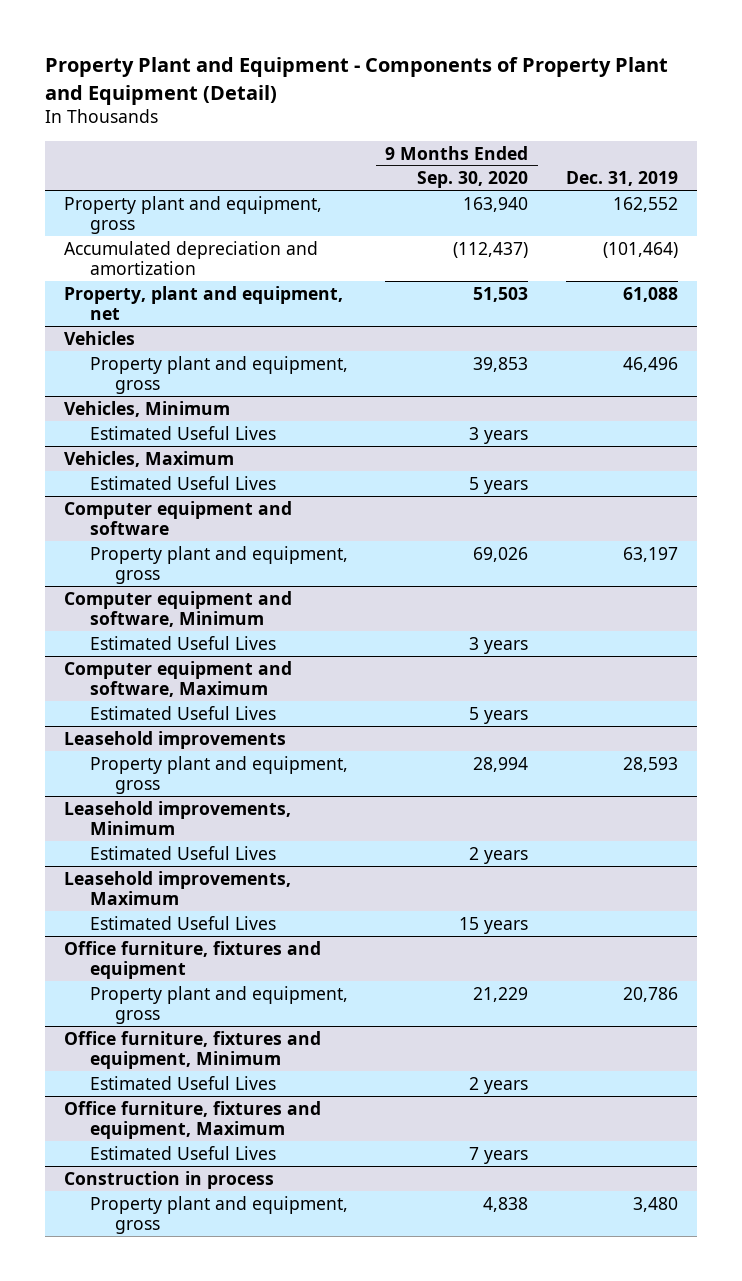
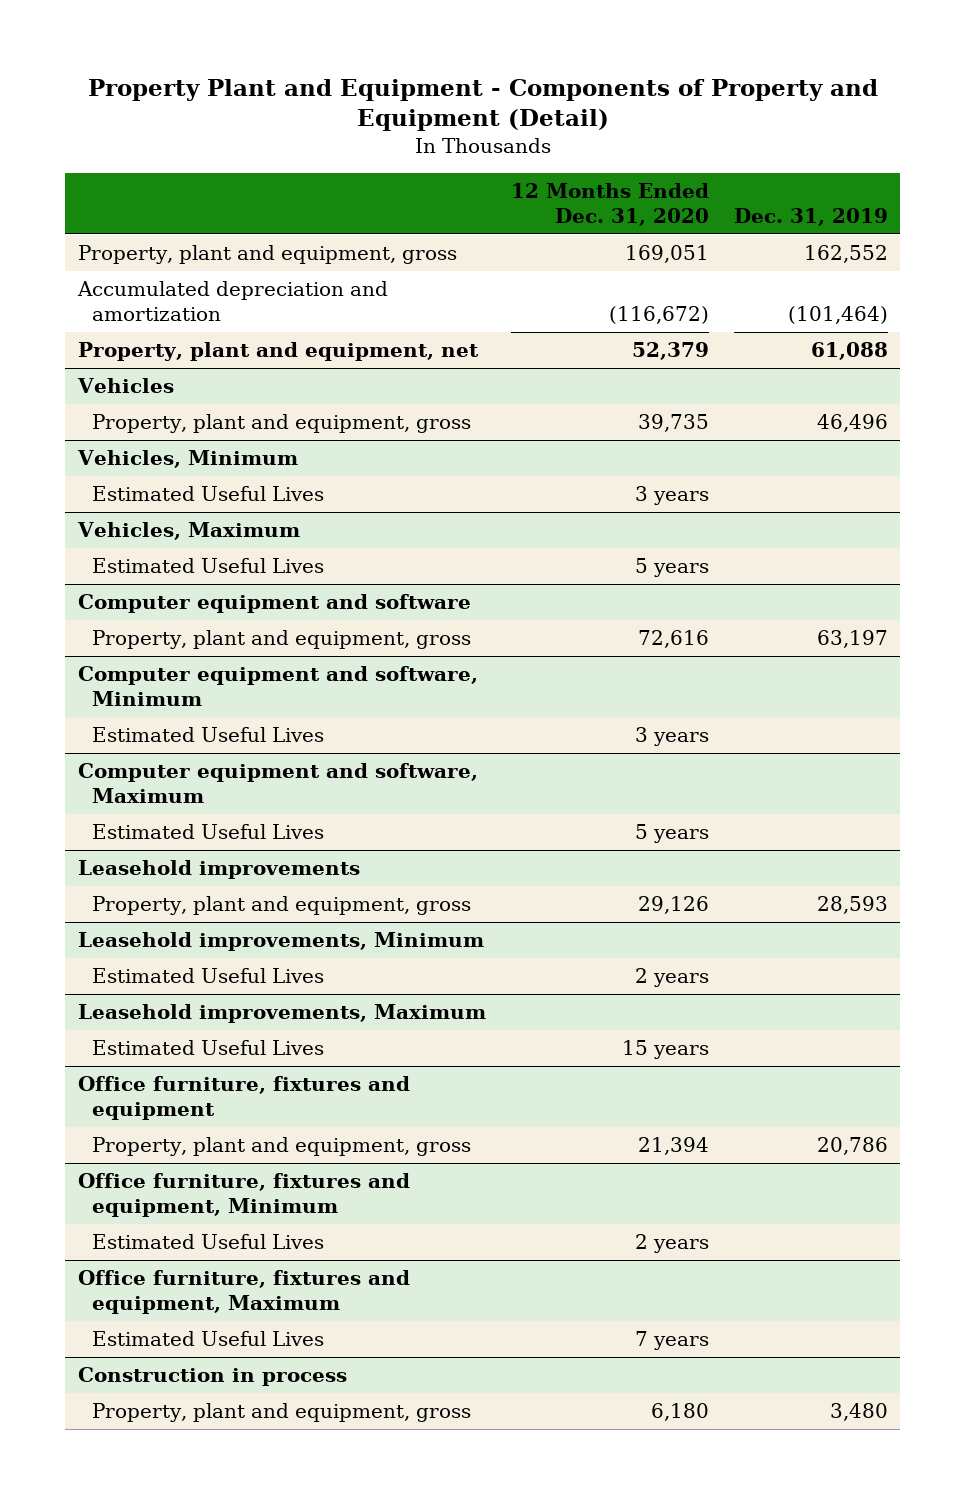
- Property Plant and Equipment - Components of Property Plant and Equipment (Detail)
+ Property Plant and Equipment - Components of Property and Equipment (Detail)
- | 9 Months Ended Sep. 30, 2020 | Dec. 31, 2019
+ | 12 Months Ended Dec. 31, 2020 | Dec. 31, 2019
- Property plant and equipment, gross | 163,940 | 162,552
+ Property, plant and equipment, gross | 169,051 | 162,552
@ Vehicles
- Property plant and equipment, gross | 39,853 | 46,496
+ Property, plant and equipment, gross | 39,735 | 46,496
@ Computer equipment and software
- Property plant and equipment, gross | 69,026 | 63,197
+ Property, plant and equipment, gross | 72,616 | 63,197
@ Leasehold improvements
- Property plant and equipment, gross | 28,994 | 28,593
+ Property, plant and equipment, gross | 29,126 | 28,593
@ Office furniture, fixtures and equipment
- Property plant and equipment, gross | 21,229 | 20,786
+ Property, plant and equipment, gross | 21,394 | 20,786
@ Construction in process
- Property plant and equipment, gross | 4,838 | 3,480
+ Property, plant and equipment, gross | 6,180 | 3,480

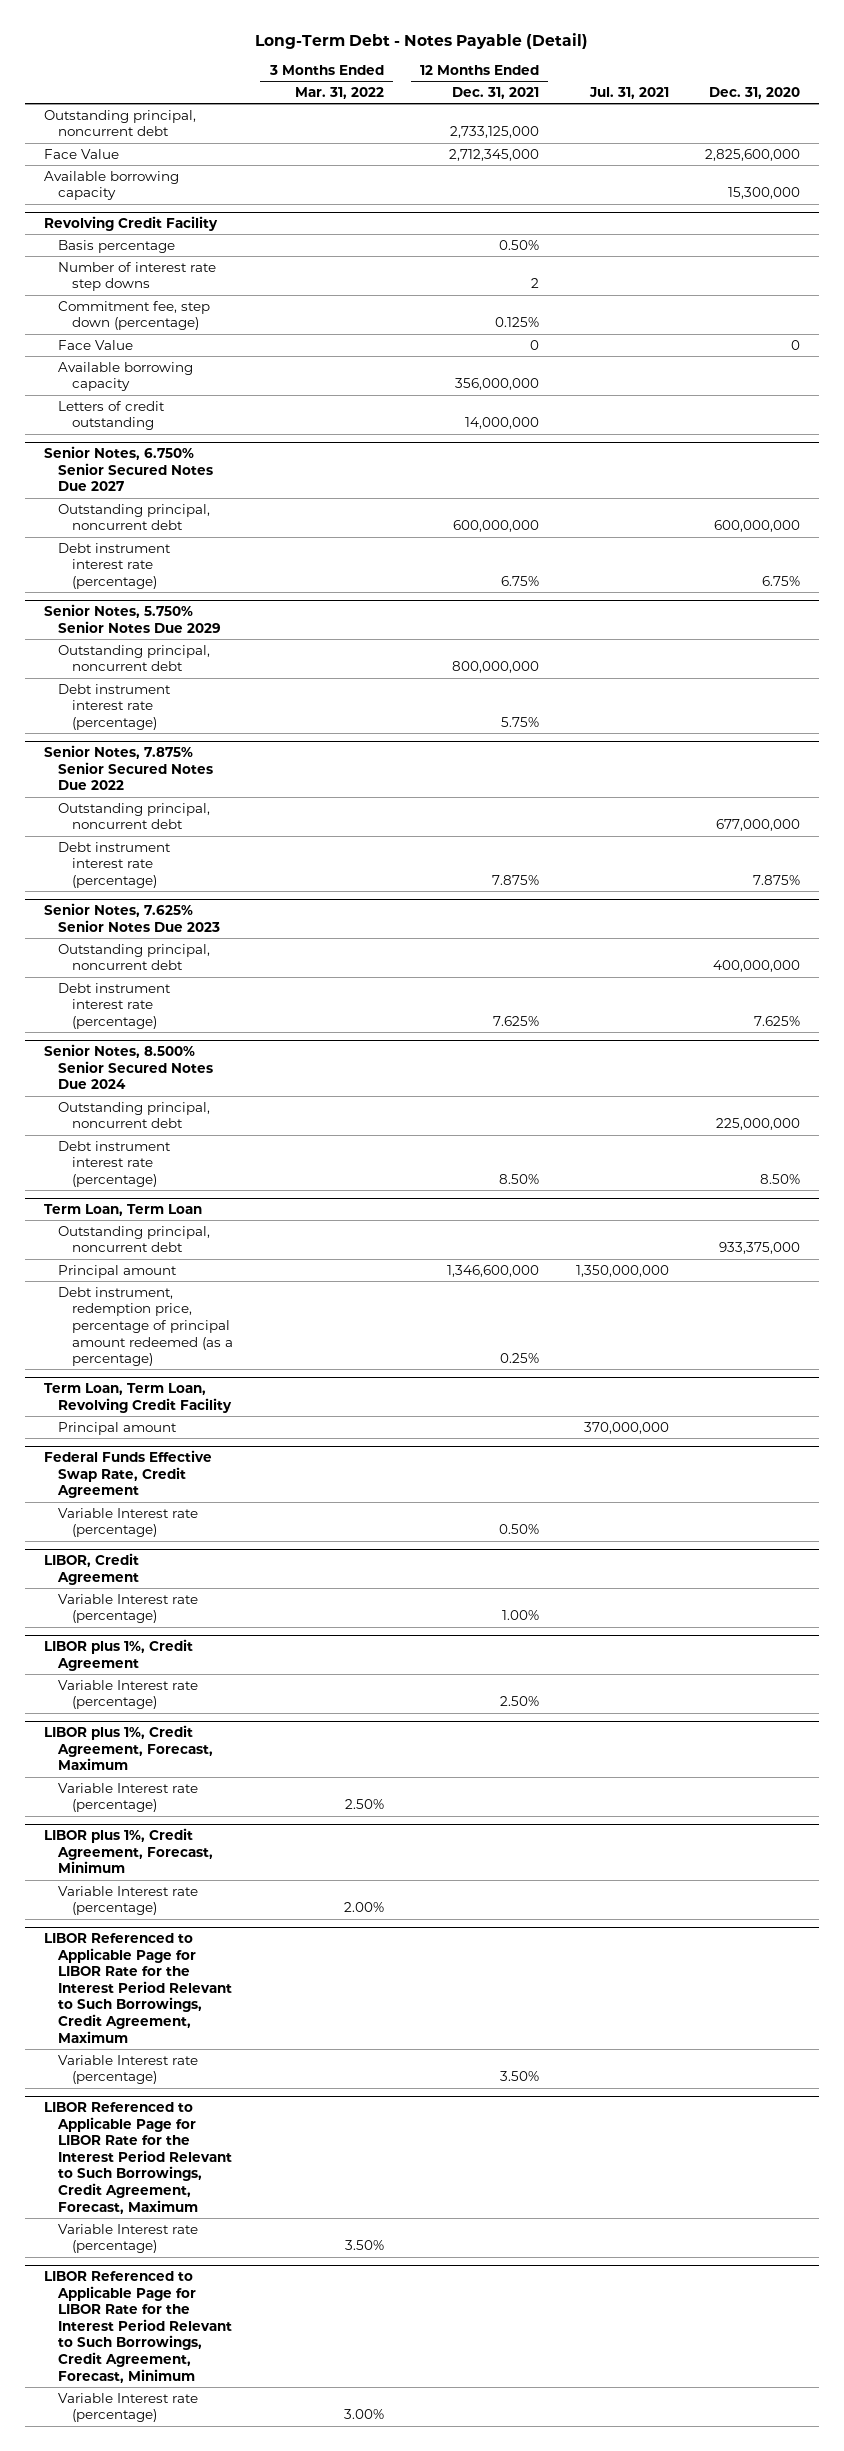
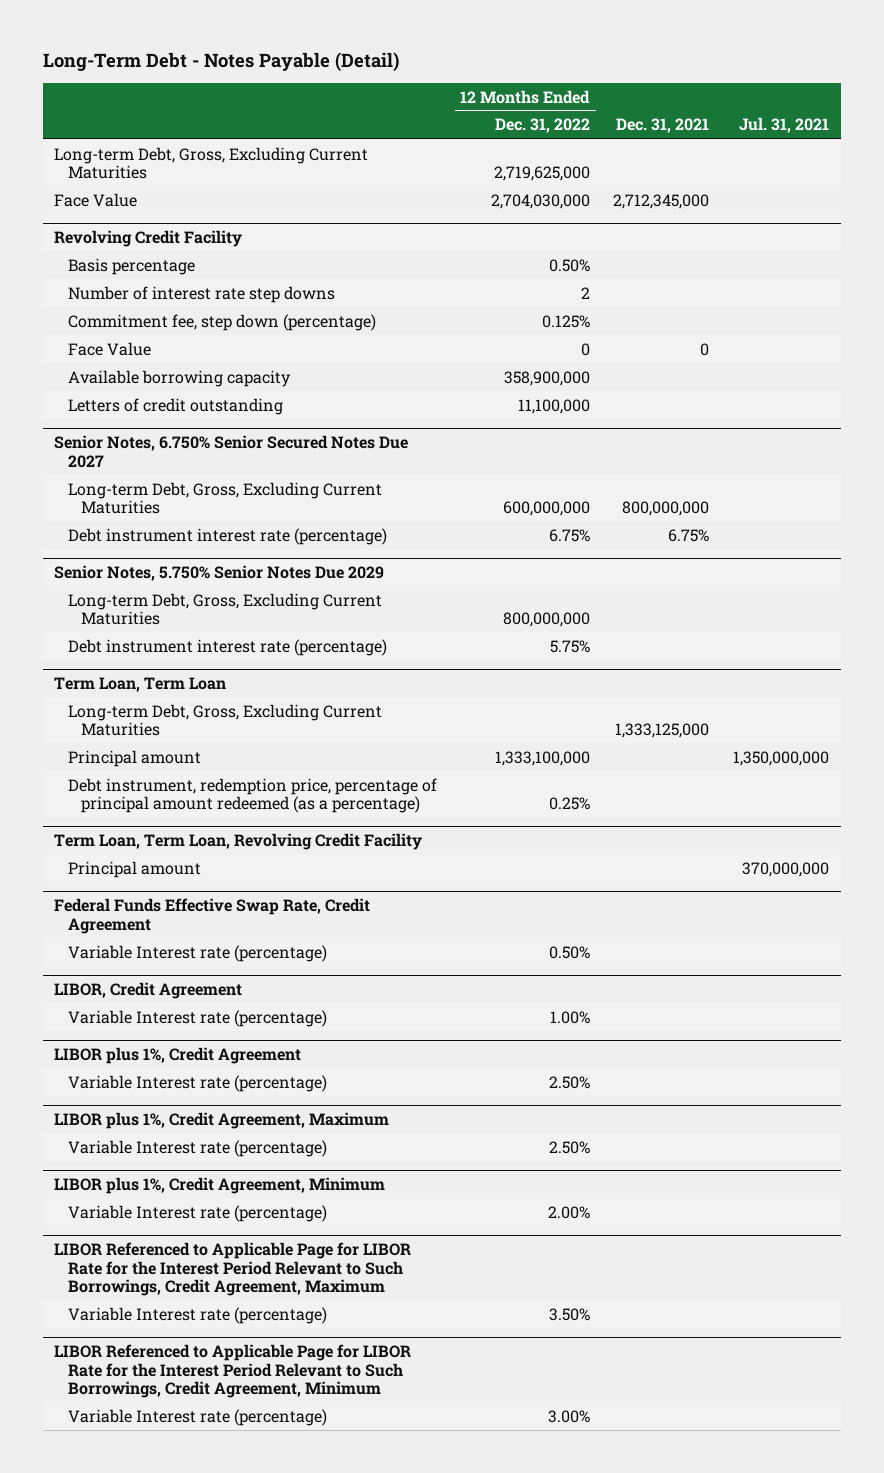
- | 3 Months Ended Mar. 31, 2022 | 12 Months Ended Dec. 31, 2021 | Jul. 31, 2021 | Dec. 31, 2020
+ | 12 Months Ended Dec. 31, 2022 | Dec. 31, 2021 | Jul. 31, 2021
- Outstanding principal, noncurrent debt | | 2,733,125,000 | |
+ Long-term Debt, Gross, Excluding Current Maturities | 2,719,625,000 | |
- Available borrowing capacity | | | | 15,300,000
@ Senior Notes, 6.750% Senior Secured Notes Due 2027
- Outstanding principal, noncurrent debt | | 600,000,000 | | 600,000,000
+ Long-term Debt, Gross, Excluding Current Maturities | 600,000,000 | 800,000,000 |
@ Senior Notes, 5.750% Senior Notes Due 2029
- Outstanding principal, noncurrent debt | | 800,000,000 | |
+ Long-term Debt, Gross, Excluding Current Maturities | 800,000,000 | |
- Senior Notes, 7.875% Senior Secured Notes Due 2022
- Outstanding principal, noncurrent debt | | | | 677,000,000
- Debt instrument interest rate (percentage) | | 7.875% | | 7.875%
- Senior Notes, 7.625% Senior Notes Due 2023
- Outstanding principal, noncurrent debt | | | | 400,000,000
- Debt instrument interest rate (percentage) | | 7.625% | | 7.625%
- Senior Notes, 8.500% Senior Secured Notes Due 2024
- Outstanding principal, noncurrent debt | | | | 225,000,000
- Debt instrument interest rate (percentage) | | 8.50% | | 8.50%
@ Term Loan, Term Loan
- Outstanding principal, noncurrent debt | | | | 933,375,000
+ Long-term Debt, Gross, Excluding Current Maturities | | 1,333,125,000 |
- LIBOR plus 1%, Credit Agreement, Forecast, Maximum
+ LIBOR plus 1%, Credit Agreement, Maximum
- LIBOR plus 1%, Credit Agreement, Forecast, Minimum
+ LIBOR plus 1%, Credit Agreement, Minimum
- LIBOR Referenced to Applicable Page for LIBOR Rate for the Interest Period Relevant to Such Borrowings, Credit Agreement, Forecast, Maximum
- Variable Interest rate (percentage) | 3.50% | | |
- LIBOR Referenced to Applicable Page for LIBOR Rate for the Interest Period Relevant to Such Borrowings, Credit Agreement, Forecast, Minimum
+ LIBOR Referenced to Applicable Page for LIBOR Rate for the Interest Period Relevant to Such Borrowings, Credit Agreement, Minimum

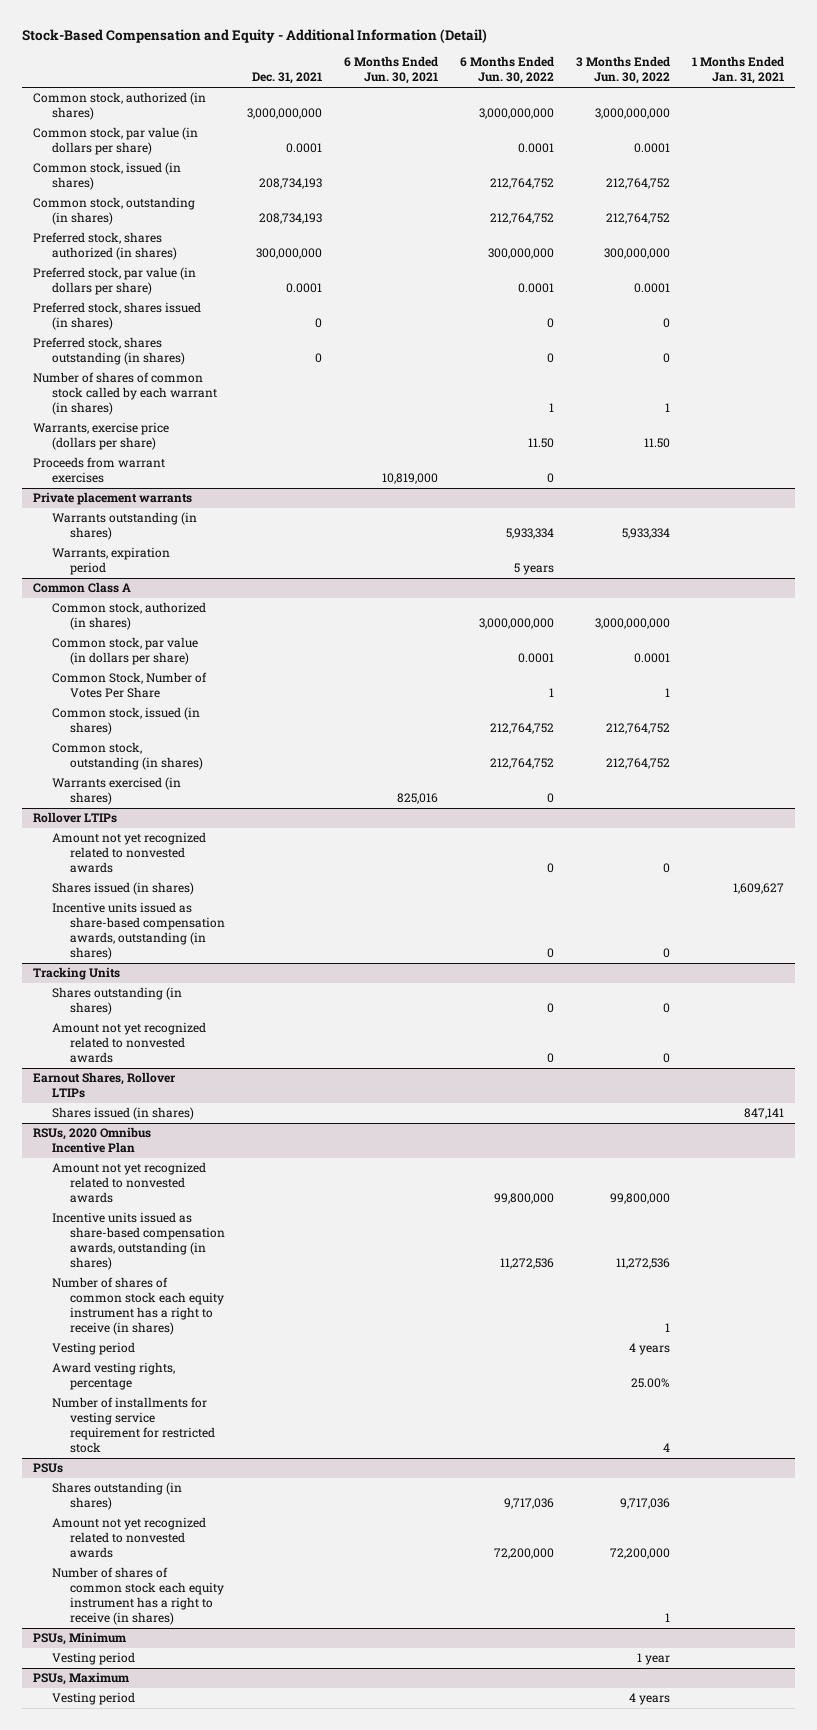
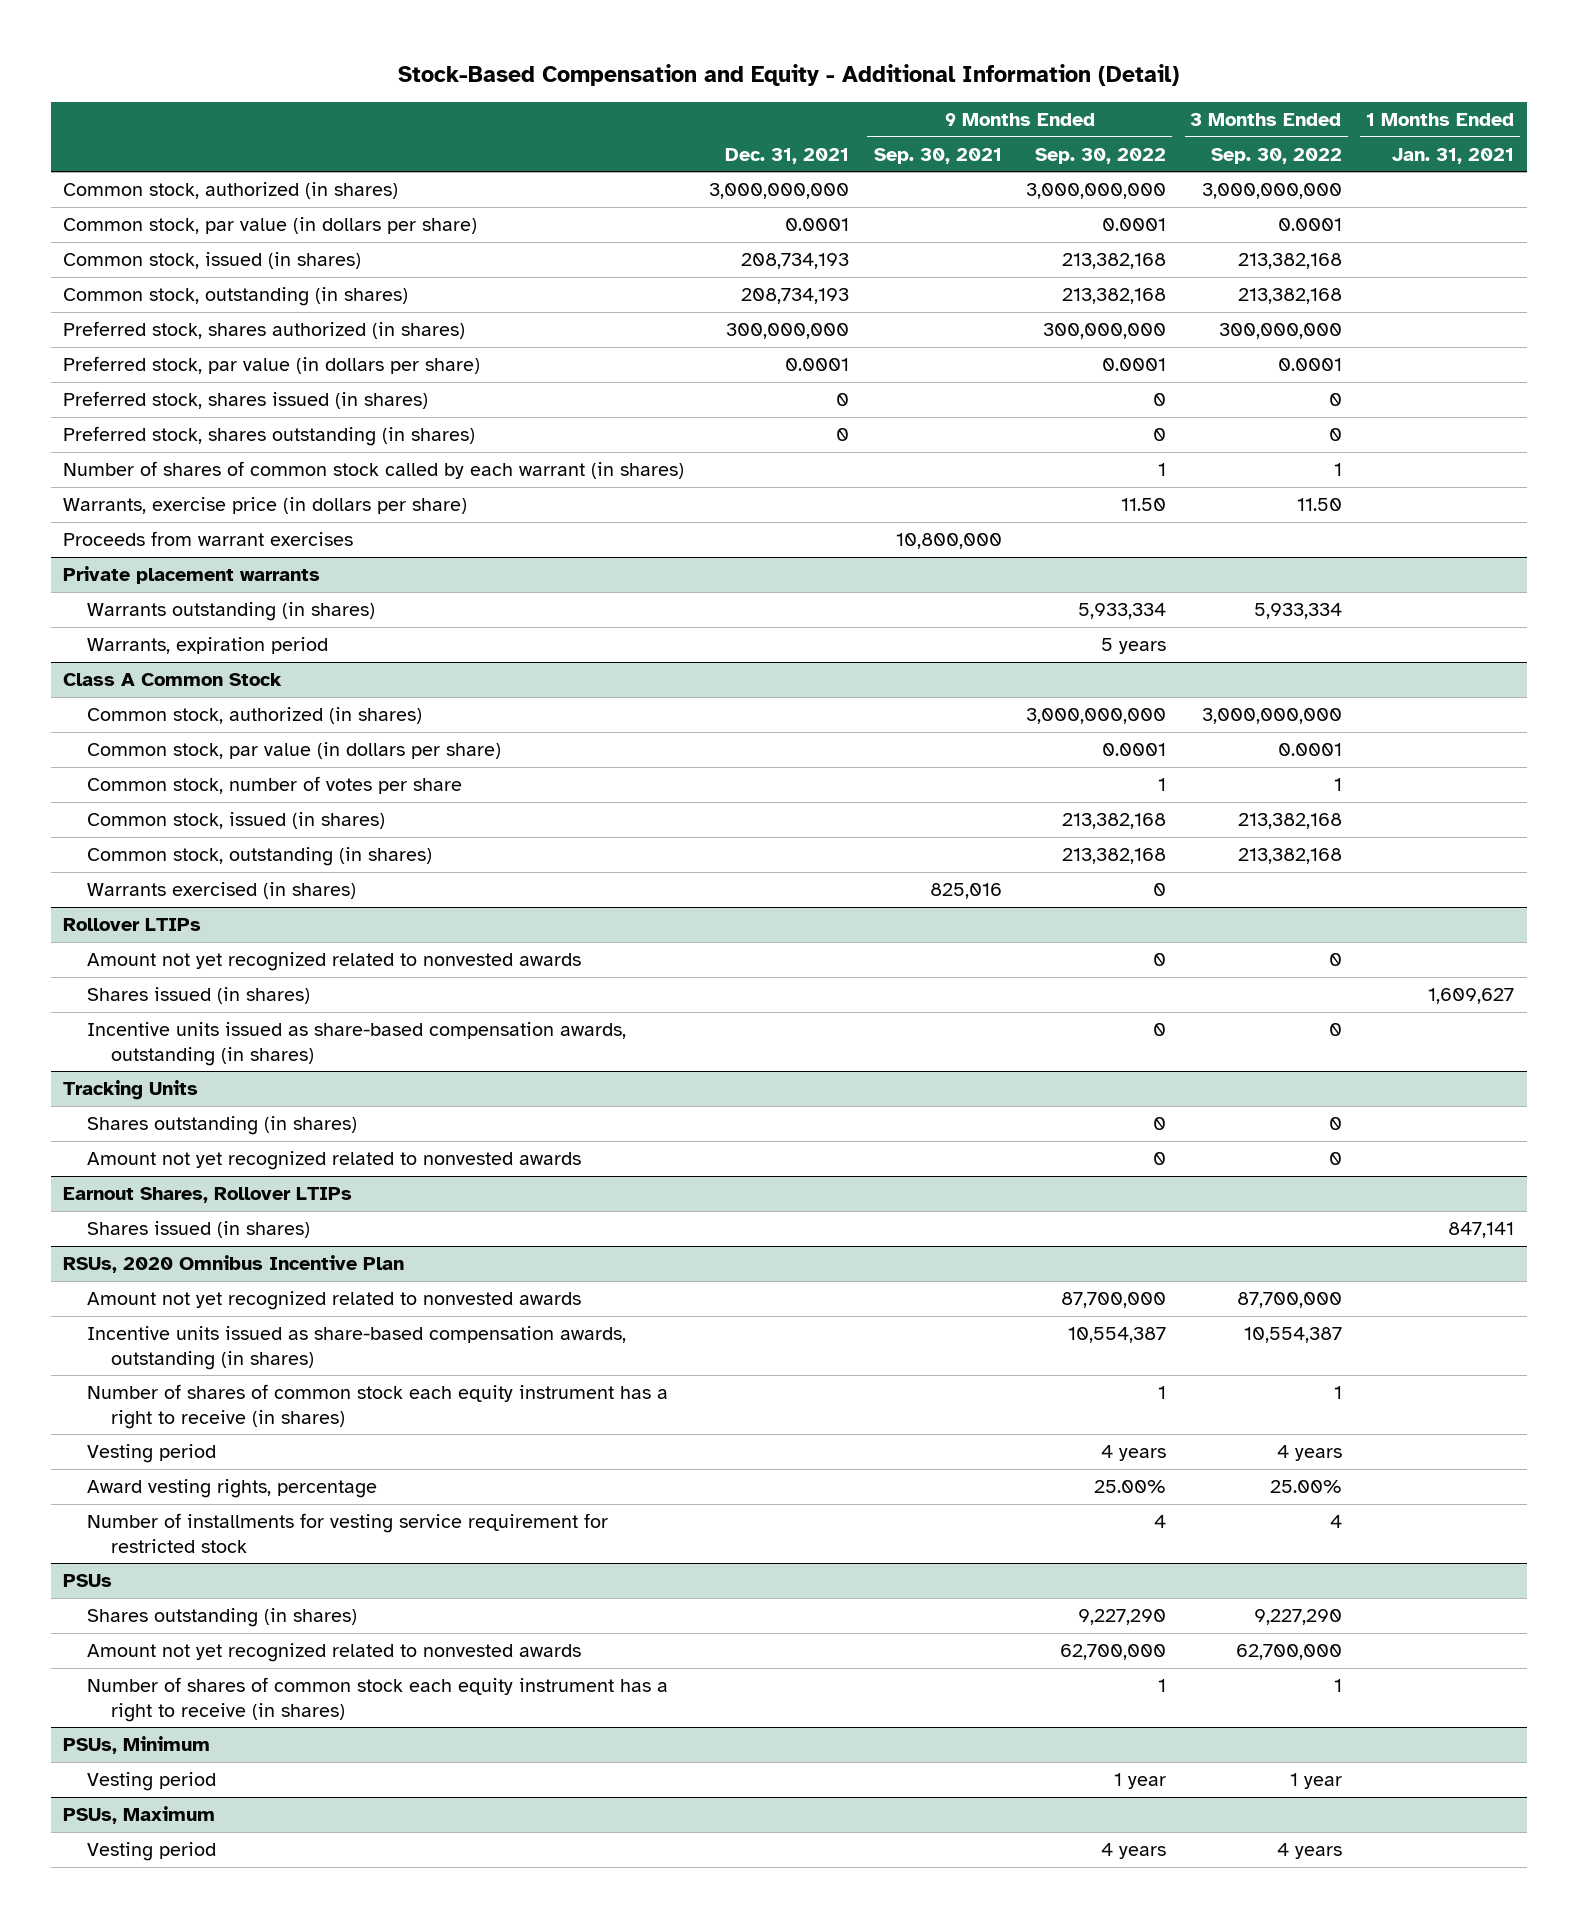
- | Dec. 31, 2021 | 6 Months Ended Jun. 30, 2021 | 6 Months Ended Jun. 30, 2022 | 3 Months Ended Jun. 30, 2022 | 1 Months Ended Jan. 31, 2021
+ | Dec. 31, 2021 | 9 Months Ended Sep. 30, 2021 | 9 Months Ended Sep. 30, 2022 | 3 Months Ended Sep. 30, 2022 | 1 Months Ended Jan. 31, 2021
- Warrants, exercise price (dollars per share) | | | 11.50 | 11.50 |
+ Warrants, exercise price (in dollars per share) | | | 11.50 | 11.50 |
- Common Class A
+ Class A Common Stock
- Common Stock, Number of Votes Per Share | | | 1 | 1 |
+ Common stock, number of votes per share | | | 1 | 1 |

